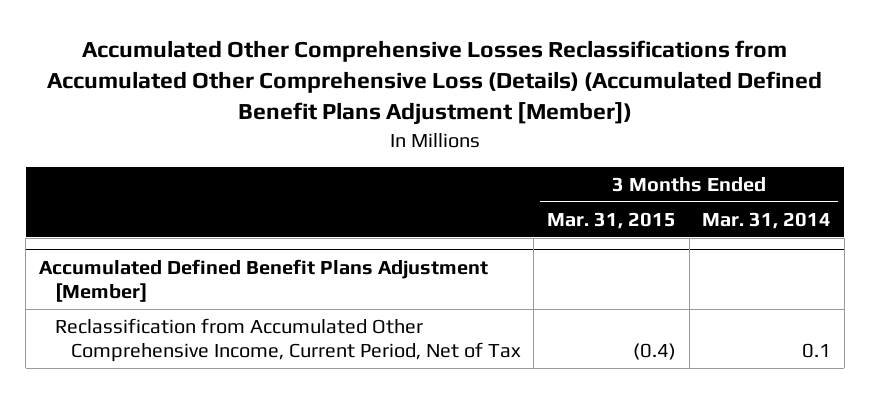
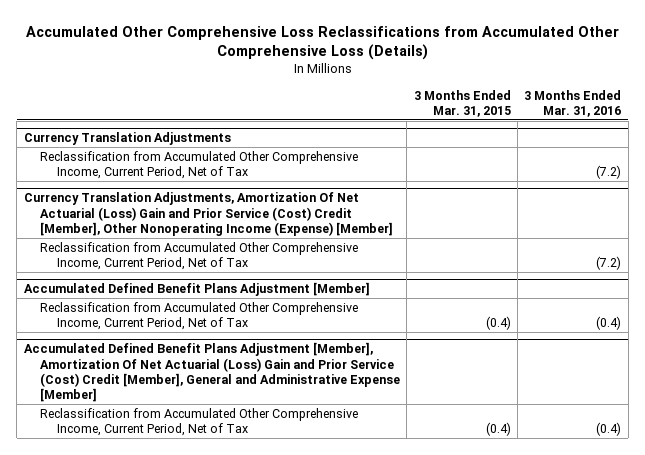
- Accumulated Other Comprehensive Losses Reclassifications from Accumulated Other Comprehensive Loss (Details) (Accumulated Defined Benefit Plans Adjustment [Member])
+ Accumulated Other Comprehensive Loss Reclassifications from Accumulated Other Comprehensive Loss (Details)
- | 3 Months Ended Mar. 31, 2015 | 3 Months Ended Mar. 31, 2014
+ | 3 Months Ended Mar. 31, 2015 | 3 Months Ended Mar. 31, 2016
+ Currency Translation Adjustments
+ Reclassification from Accumulated Other Comprehensive Income, Current Period, Net of Tax | | (7.2)
+ Currency Translation Adjustments, Amortization Of Net Actuarial (Loss) Gain and Prior Service (Cost) Credit [Member], Other Nonoperating Income (Expense) [Member]
+ Reclassification from Accumulated Other Comprehensive Income, Current Period, Net of Tax | | (7.2)
+ Accumulated Defined Benefit Plans Adjustment [Member], Amortization Of Net Actuarial (Loss) Gain and Prior Service (Cost) Credit [Member], General and Administrative Expense [Member]
+ Reclassification from Accumulated Other Comprehensive Income, Current Period, Net of Tax | (0.4) | (0.4)

